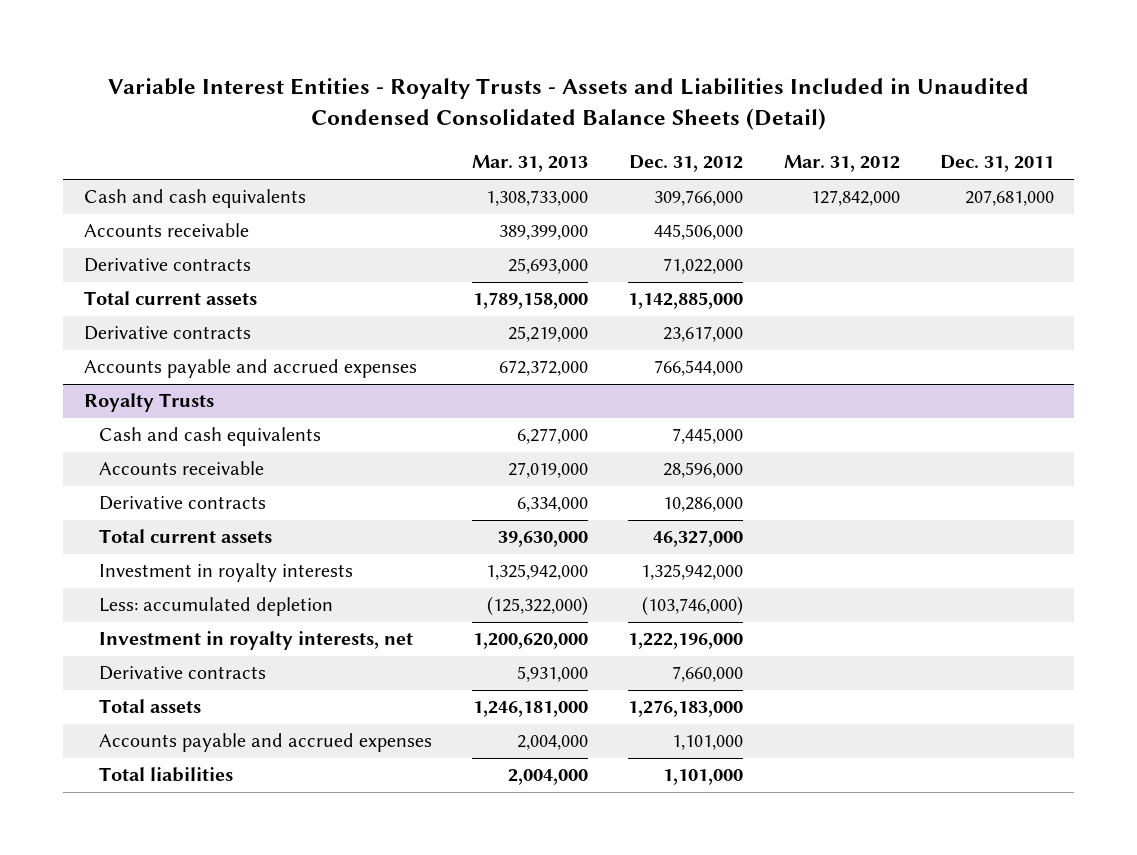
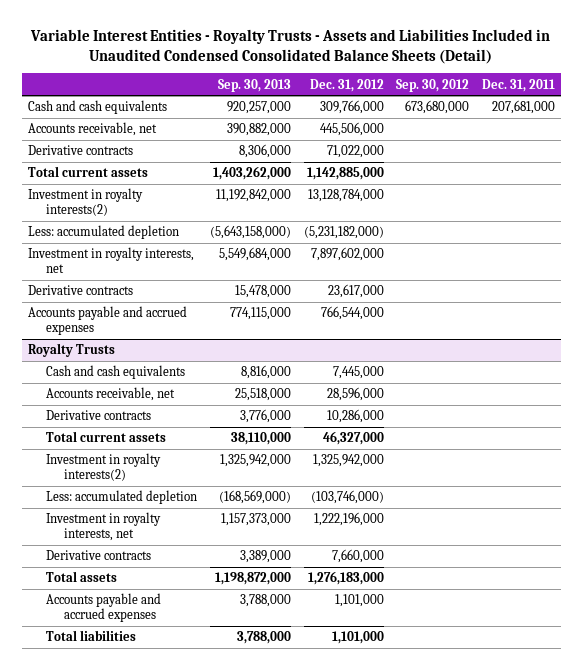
- | Mar. 31, 2013 | Dec. 31, 2012 | Mar. 31, 2012 | Dec. 31, 2011
+ | Sep. 30, 2013 | Dec. 31, 2012 | Sep. 30, 2012 | Dec. 31, 2011
- Accounts receivable | 389,399,000 | 445,506,000 | |
+ Accounts receivable, net | 390,882,000 | 445,506,000 | |
+ Investment in royalty interests(2) | 11,192,842,000 | 13,128,784,000 | |
+ Less: accumulated depletion | (5,643,158,000) | (5,231,182,000) | |
+ Investment in royalty interests, net | 5,549,684,000 | 7,897,602,000 | |
@ Royalty Trusts
- Accounts receivable | 27,019,000 | 28,596,000 | |
+ Accounts receivable, net | 25,518,000 | 28,596,000 | |
- Investment in royalty interests | 1,325,942,000 | 1,325,942,000 | |
+ Investment in royalty interests(2) | 1,325,942,000 | 1,325,942,000 | |

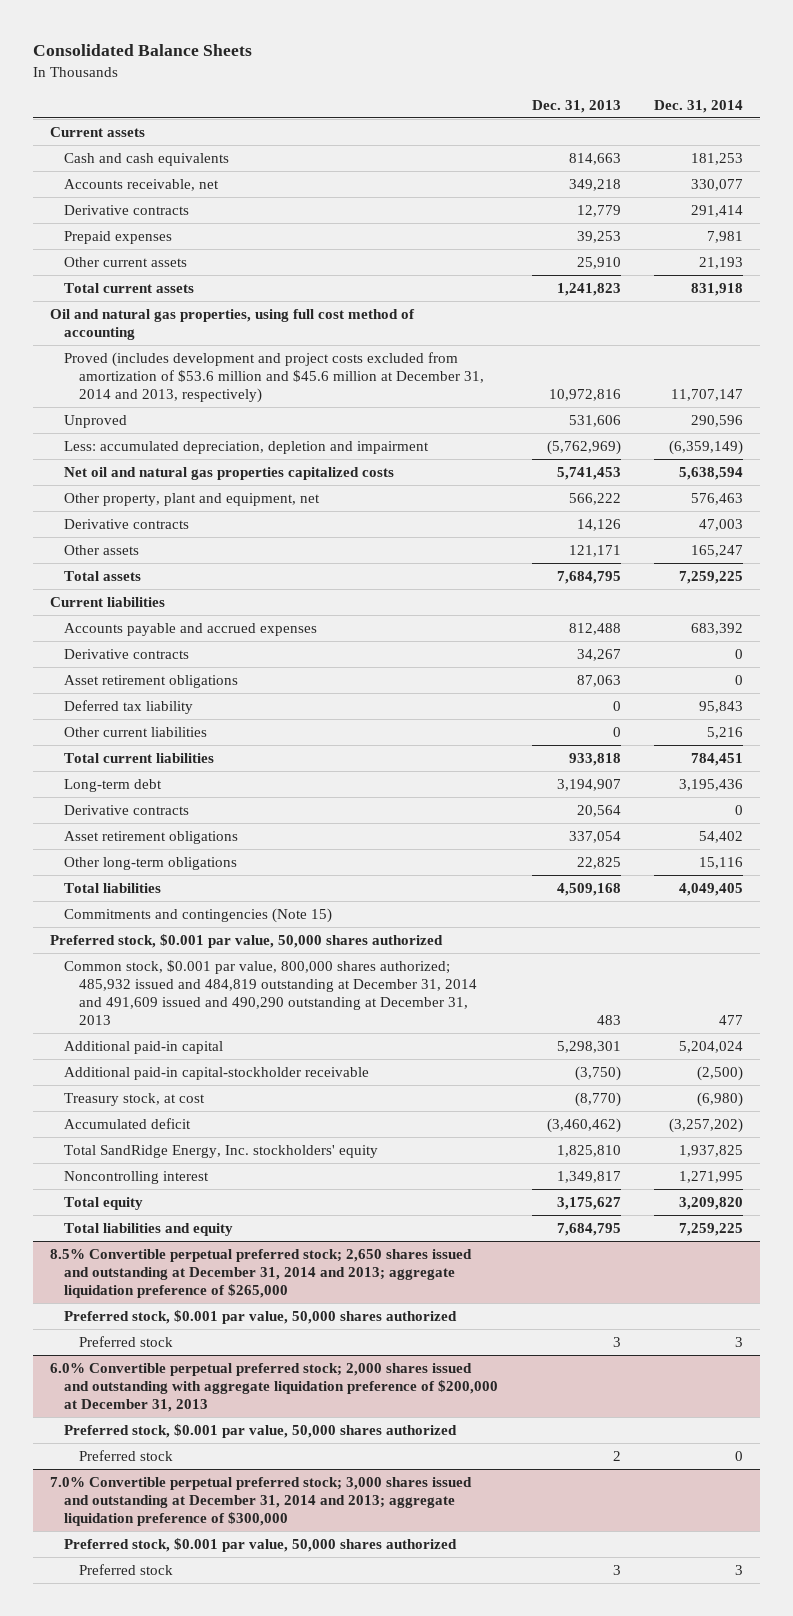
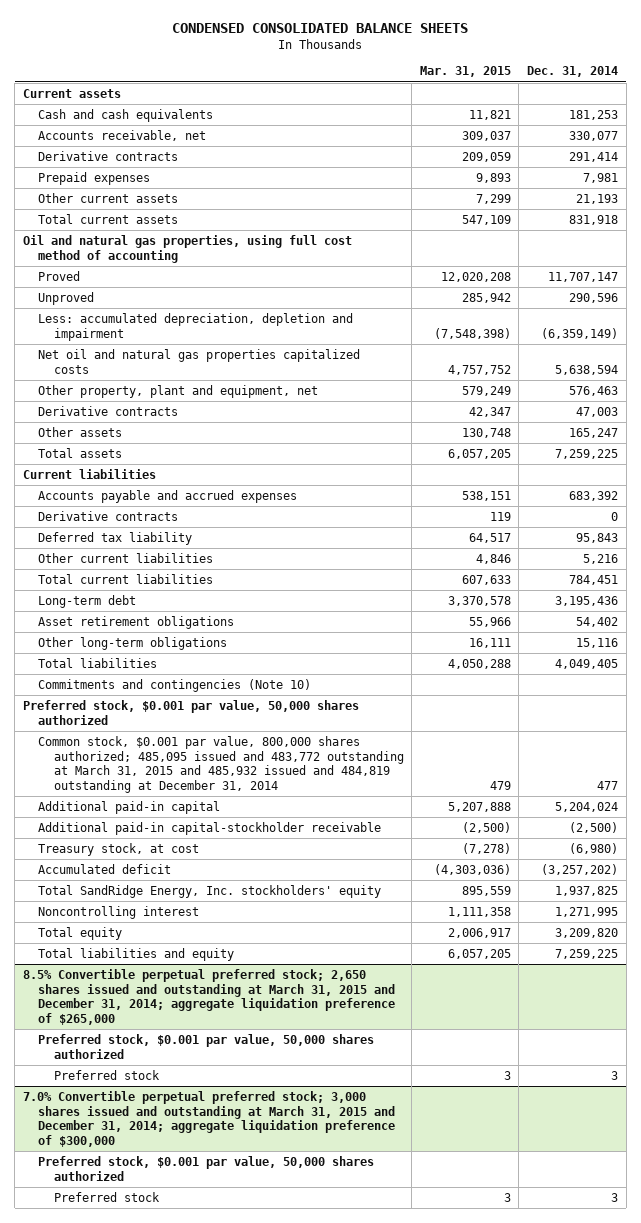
- Consolidated Balance Sheets
+ CONDENSED CONSOLIDATED BALANCE SHEETS
- | Dec. 31, 2013 | Dec. 31, 2014
+ | Mar. 31, 2015 | Dec. 31, 2014
- Proved (includes development and project costs excluded from amortization of $53.6 million and $45.6 million at December 31, 2014 and 2013, respectively) | 10,972,816 | 11,707,147
+ Proved | 12,020,208 | 11,707,147
- Asset retirement obligations | 87,063 | 0
- Derivative contracts | 20,564 | 0
- Commitments and contingencies (Note 15)
+ Commitments and contingencies (Note 10)
- Common stock, $0.001 par value, 800,000 shares authorized; 485,932 issued and 484,819 outstanding at December 31, 2014 and 491,609 issued and 490,290 outstanding at December 31, 2013 | 483 | 477
+ Common stock, $0.001 par value, 800,000 shares authorized; 485,095 issued and 483,772 outstanding at March 31, 2015 and 485,932 issued and 484,819 outstanding at December 31, 2014 | 479 | 477
- 8.5% Convertible perpetual preferred stock; 2,650 shares issued and outstanding at December 31, 2014 and 2013; aggregate liquidation preference of $265,000
+ 8.5% Convertible perpetual preferred stock; 2,650 shares issued and outstanding at March 31, 2015 and December 31, 2014; aggregate liquidation preference of $265,000
- 6.0% Convertible perpetual preferred stock; 2,000 shares issued and outstanding with aggregate liquidation preference of $200,000 at December 31, 2013
- Preferred stock, $0.001 par value, 50,000 shares authorized
- Preferred stock | 2 | 0
- 7.0% Convertible perpetual preferred stock; 3,000 shares issued and outstanding at December 31, 2014 and 2013; aggregate liquidation preference of $300,000
+ 7.0% Convertible perpetual preferred stock; 3,000 shares issued and outstanding at March 31, 2015 and December 31, 2014; aggregate liquidation preference of $300,000

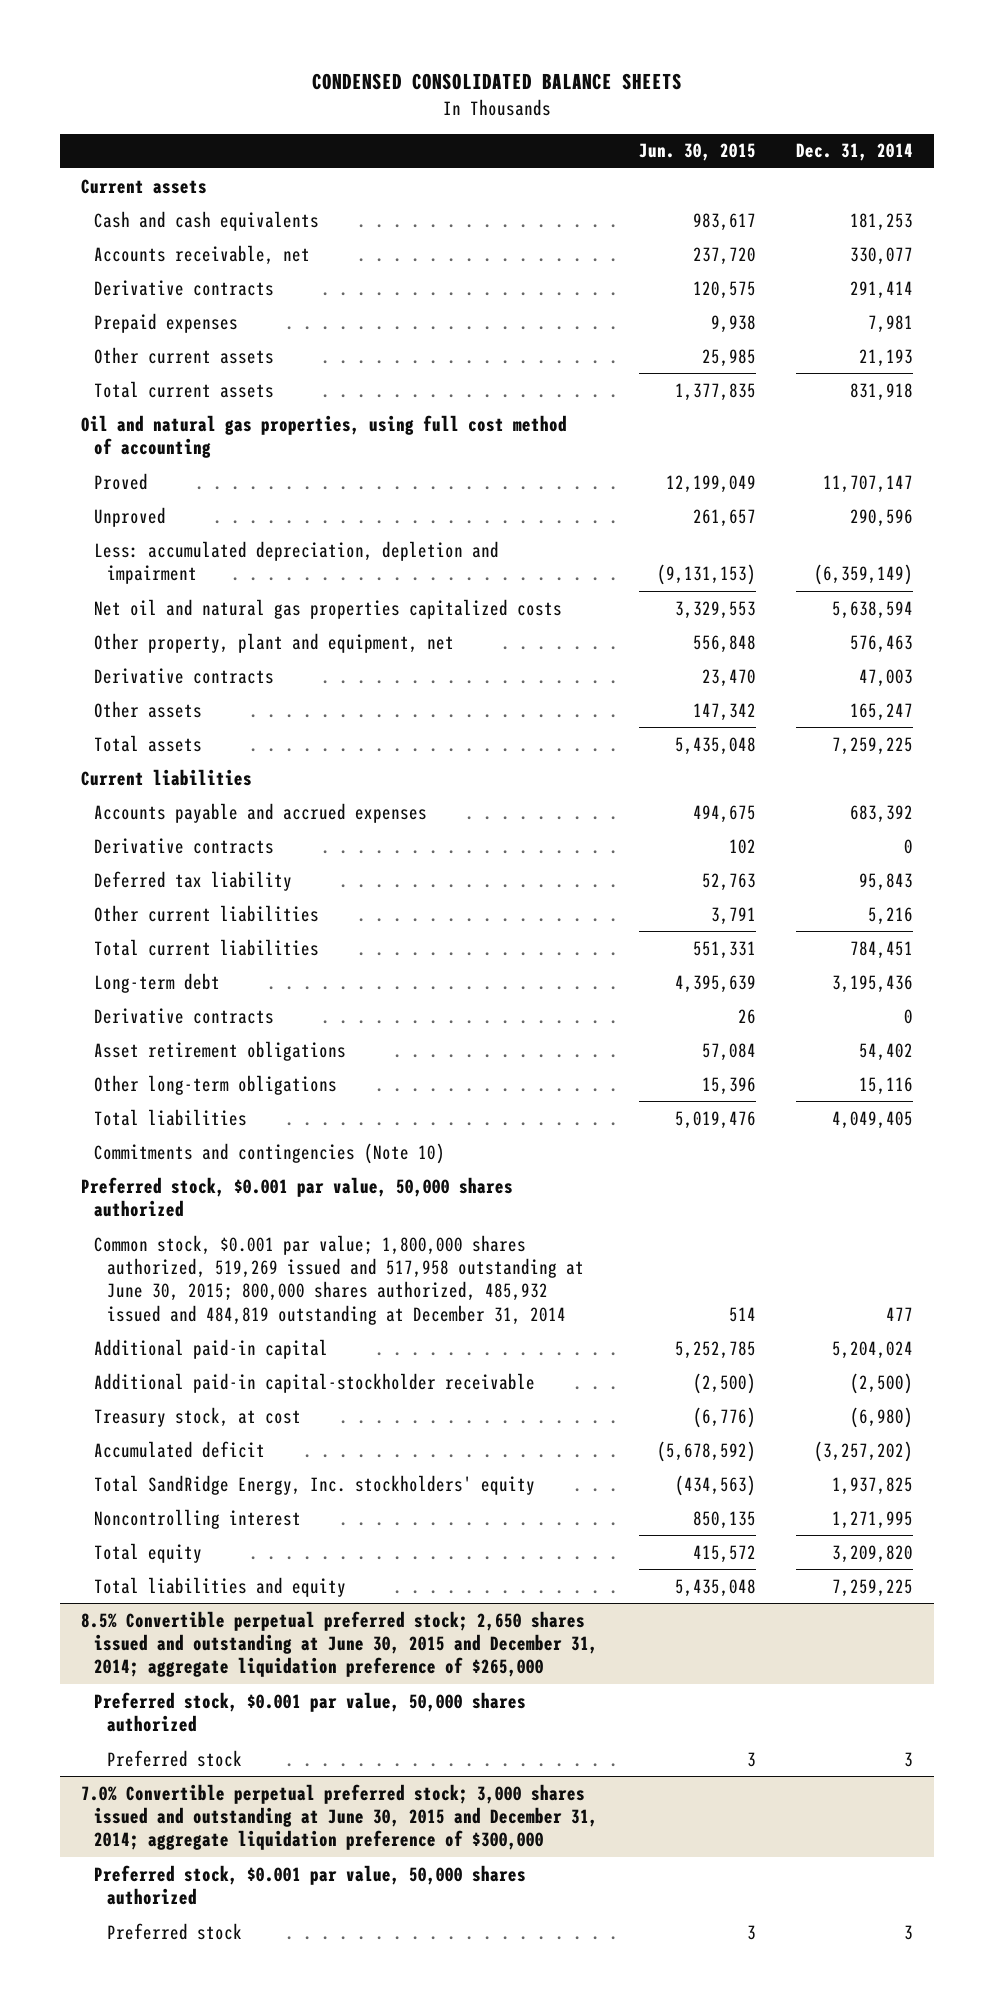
- | Mar. 31, 2015 | Dec. 31, 2014
+ | Jun. 30, 2015 | Dec. 31, 2014
+ Derivative contracts | 26 | 0
- Common stock, $0.001 par value, 800,000 shares authorized; 485,095 issued and 483,772 outstanding at March 31, 2015 and 485,932 issued and 484,819 outstanding at December 31, 2014 | 479 | 477
+ Common stock, $0.001 par value; 1,800,000 shares authorized, 519,269 issued and 517,958 outstanding at June 30, 2015; 800,000 shares authorized, 485,932 issued and 484,819 outstanding at December 31, 2014 | 514 | 477
- 8.5% Convertible perpetual preferred stock; 2,650 shares issued and outstanding at March 31, 2015 and December 31, 2014; aggregate liquidation preference of $265,000
+ 8.5% Convertible perpetual preferred stock; 2,650 shares issued and outstanding at June 30, 2015 and December 31, 2014; aggregate liquidation preference of $265,000
- 7.0% Convertible perpetual preferred stock; 3,000 shares issued and outstanding at March 31, 2015 and December 31, 2014; aggregate liquidation preference of $300,000
+ 7.0% Convertible perpetual preferred stock; 3,000 shares issued and outstanding at June 30, 2015 and December 31, 2014; aggregate liquidation preference of $300,000

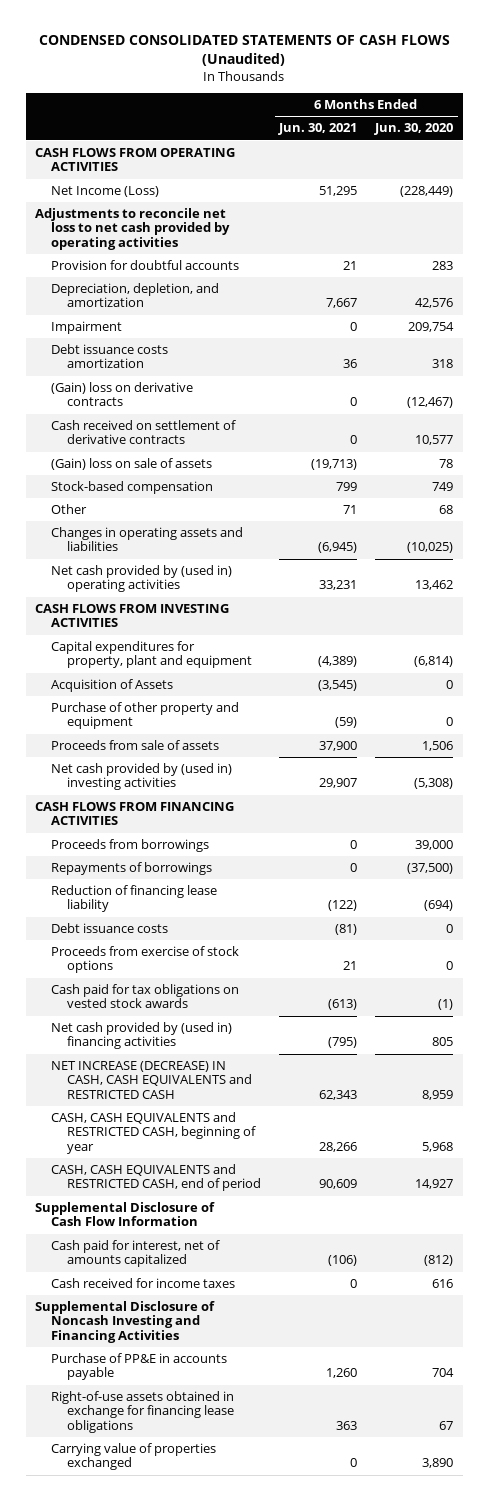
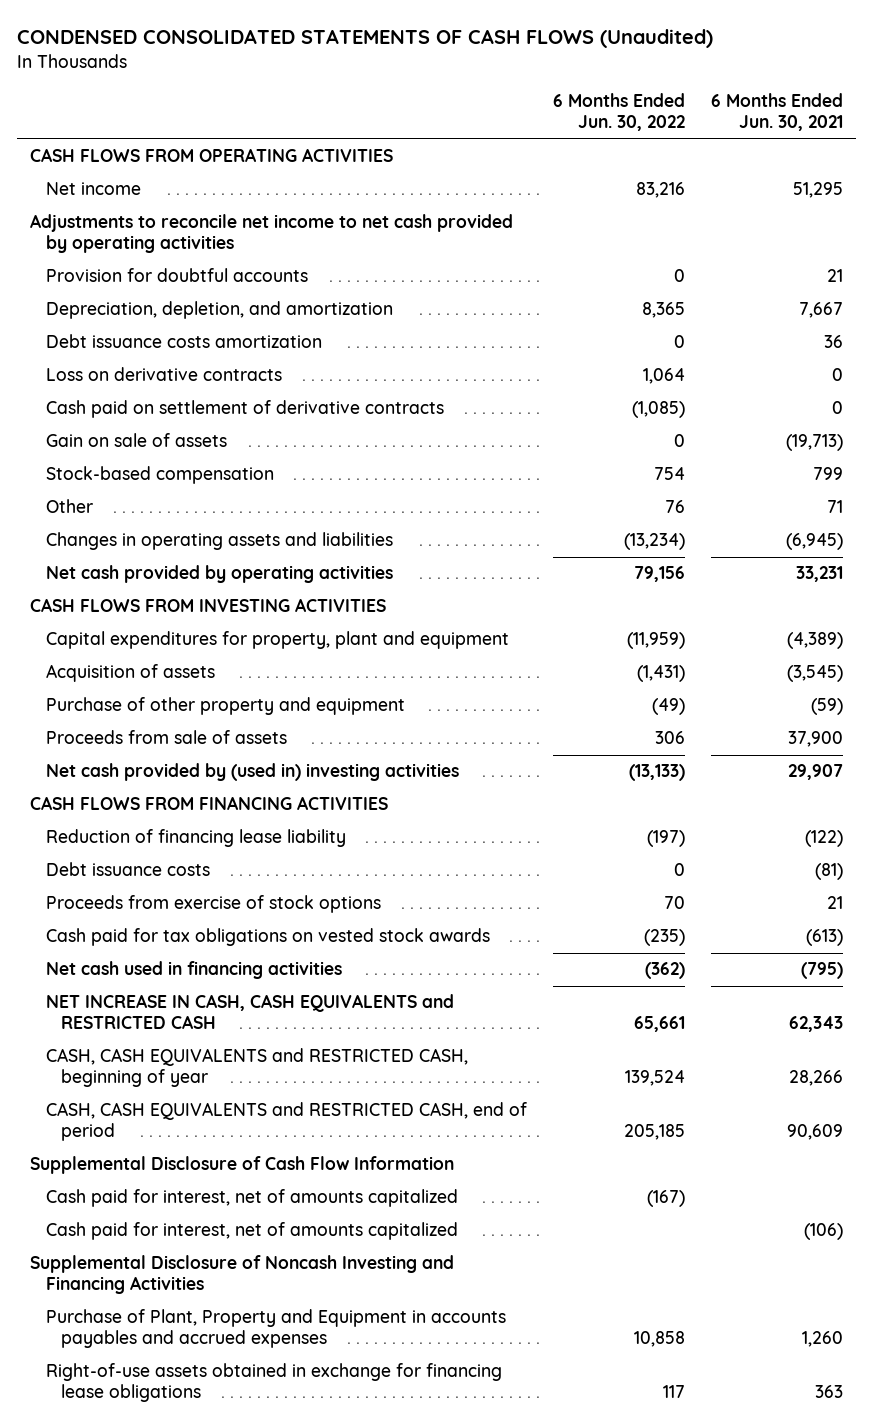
- | 6 Months Ended Jun. 30, 2021 | 6 Months Ended Jun. 30, 2020
+ | 6 Months Ended Jun. 30, 2022 | 6 Months Ended Jun. 30, 2021
- Net Income (Loss) | 51,295 | (228,449)
- Adjustments to reconcile net loss to net cash provided by operating activities
+ Net income | 83,216 | 51,295
+ Adjustments to reconcile net income to net cash provided by operating activities
- Impairment | 0 | 209,754
- (Gain) loss on derivative contracts | 0 | (12,467)
- Cash received on settlement of derivative contracts | 0 | 10,577
- (Gain) loss on sale of assets | (19,713) | 78
+ Loss on derivative contracts | 1,064 | 0
+ Cash paid on settlement of derivative contracts | (1,085) | 0
+ Gain on sale of assets | 0 | (19,713)
- Net cash provided by (used in) operating activities | 33,231 | 13,462
+ Net cash provided by operating activities | 79,156 | 33,231
- Acquisition of Assets | (3,545) | 0
+ Acquisition of assets | (1,431) | (3,545)
- Proceeds from borrowings | 0 | 39,000
- Repayments of borrowings | 0 | (37,500)
- Net cash provided by (used in) financing activities | (795) | 805
- NET INCREASE (DECREASE) IN CASH, CASH EQUIVALENTS and RESTRICTED CASH | 62,343 | 8,959
+ Net cash used in financing activities | (362) | (795)
+ NET INCREASE IN CASH, CASH EQUIVALENTS and RESTRICTED CASH | 65,661 | 62,343
+ Cash paid for interest, net of amounts capitalized | (167) |
- Cash received for income taxes | 0 | 616
- Purchase of PP&E in accounts payable | 1,260 | 704
+ Purchase of Plant, Property and Equipment in accounts payables and accrued expenses | 10,858 | 1,260
- Carrying value of properties exchanged | 0 | 3,890

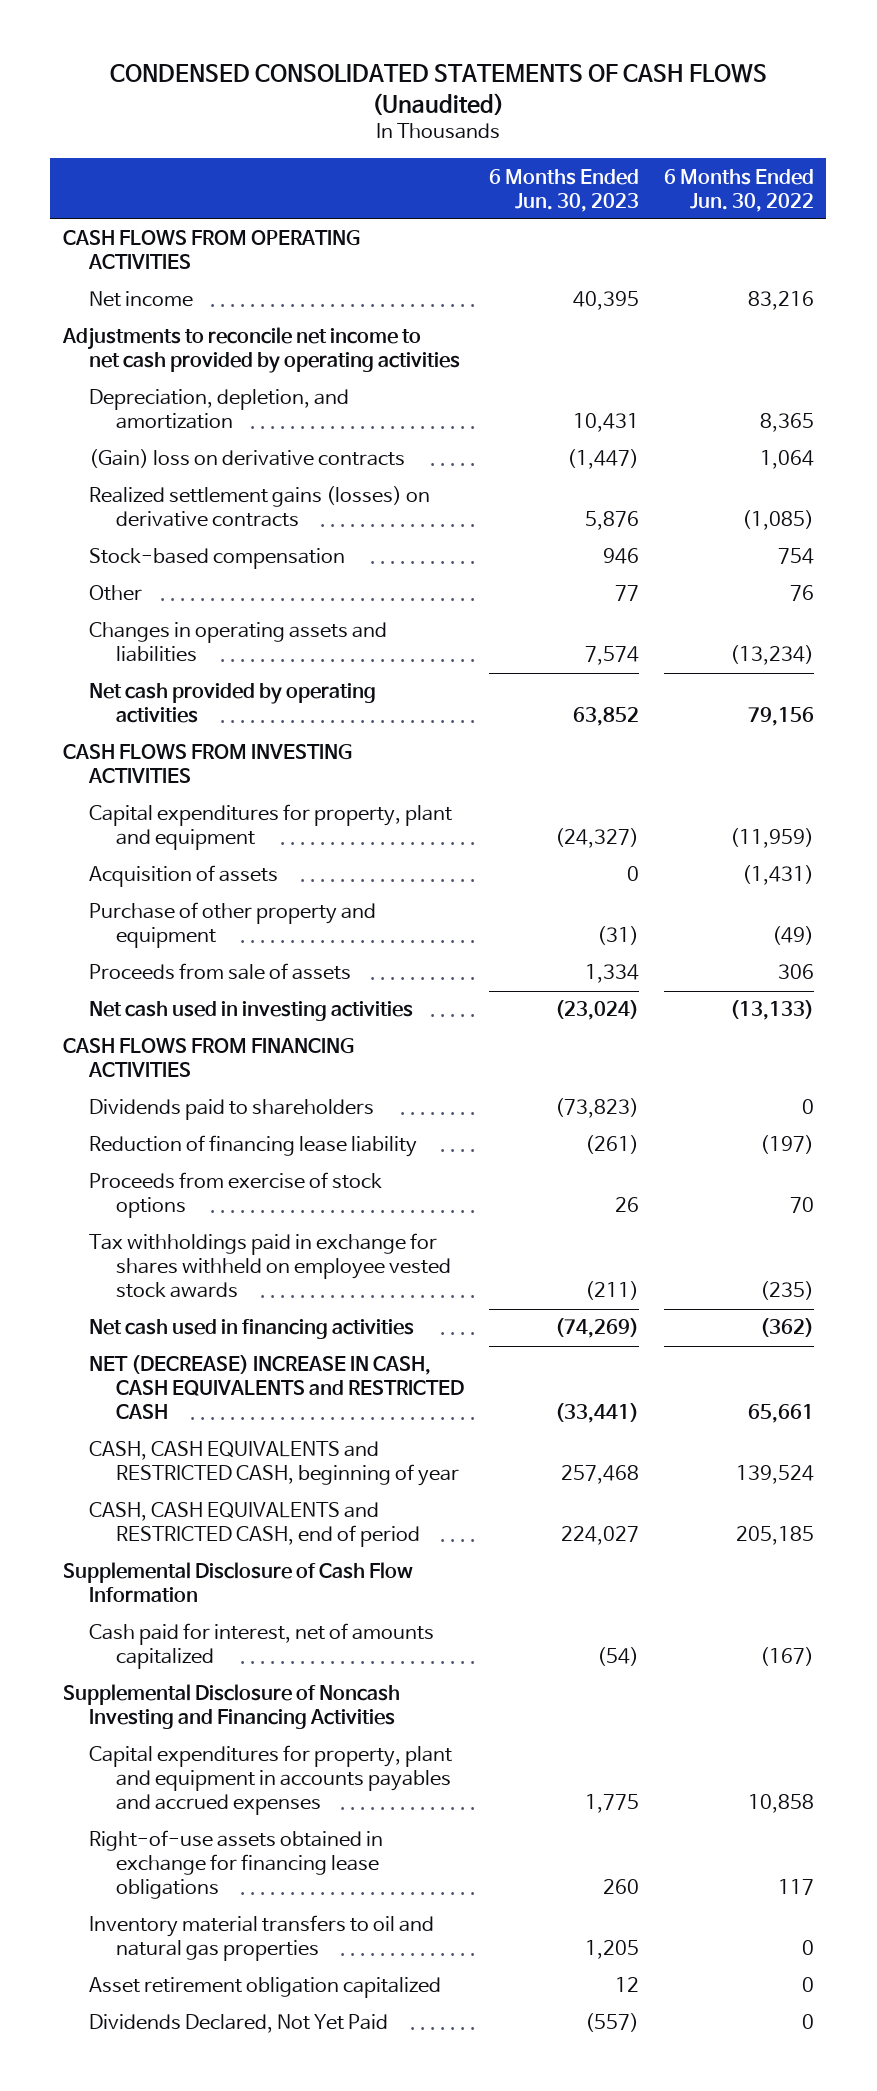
- | 6 Months Ended Jun. 30, 2022 | 6 Months Ended Jun. 30, 2021
+ | 6 Months Ended Jun. 30, 2023 | 6 Months Ended Jun. 30, 2022
- Provision for doubtful accounts | 0 | 21
- Debt issuance costs amortization | 0 | 36
- Loss on derivative contracts | 1,064 | 0
- Cash paid on settlement of derivative contracts | (1,085) | 0
- Gain on sale of assets | 0 | (19,713)
+ (Gain) loss on derivative contracts | (1,447) | 1,064
+ Realized settlement gains (losses) on derivative contracts | 5,876 | (1,085)
- Net cash provided by (used in) investing activities | (13,133) | 29,907
+ Net cash used in investing activities | (23,024) | (13,133)
+ Dividends paid to shareholders | (73,823) | 0
- Debt issuance costs | 0 | (81)
- Cash paid for tax obligations on vested stock awards | (235) | (613)
+ Tax withholdings paid in exchange for shares withheld on employee vested stock awards | (211) | (235)
- NET INCREASE IN CASH, CASH EQUIVALENTS and RESTRICTED CASH | 65,661 | 62,343
+ NET (DECREASE) INCREASE IN CASH, CASH EQUIVALENTS and RESTRICTED CASH | (33,441) | 65,661
- Cash paid for interest, net of amounts capitalized | | (106)
- Purchase of Plant, Property and Equipment in accounts payables and accrued expenses | 10,858 | 1,260
+ Capital expenditures for property, plant and equipment in accounts payables and accrued expenses | 1,775 | 10,858
+ Inventory material transfers to oil and natural gas properties | 1,205 | 0
+ Asset retirement obligation capitalized | 12 | 0
+ Dividends Declared, Not Yet Paid | (557) | 0

